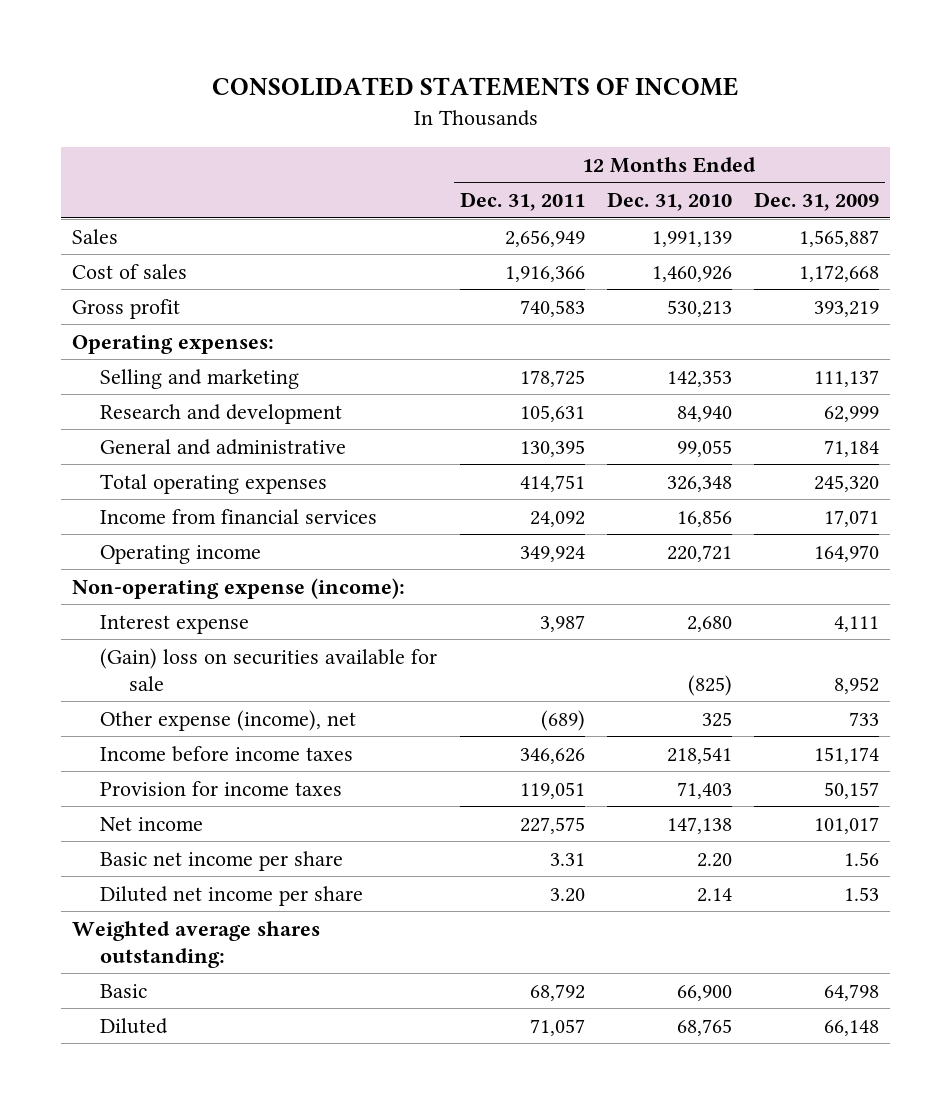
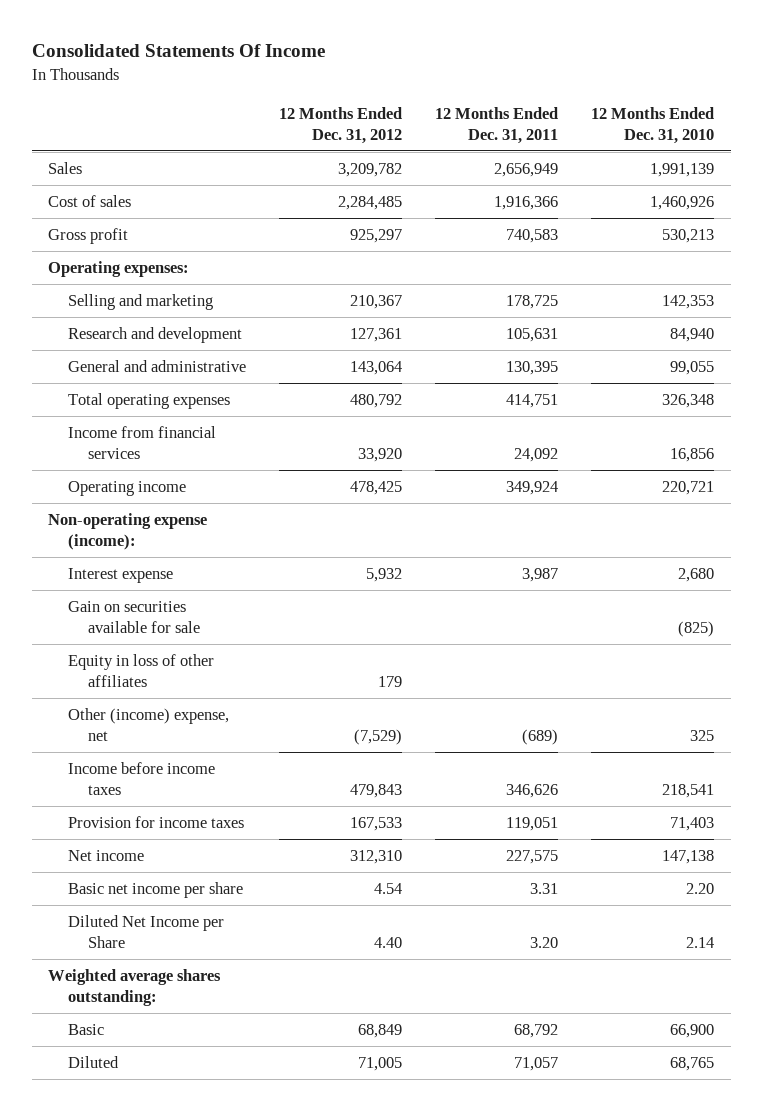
- CONSOLIDATED STATEMENTS OF INCOME
+ Consolidated Statements Of Income
- | 12 Months Ended Dec. 31, 2011 | 12 Months Ended Dec. 31, 2010 | 12 Months Ended Dec. 31, 2009
+ | 12 Months Ended Dec. 31, 2012 | 12 Months Ended Dec. 31, 2011 | 12 Months Ended Dec. 31, 2010
- (Gain) loss on securities available for sale | | (825) | 8,952
- Other expense (income), net | (689) | 325 | 733
+ Gain on securities available for sale | | | (825)
+ Equity in loss of other affiliates | 179 | |
+ Other (income) expense, net | (7,529) | (689) | 325
- Diluted net income per share | 3.20 | 2.14 | 1.53
+ Diluted Net Income per Share | 4.40 | 3.20 | 2.14

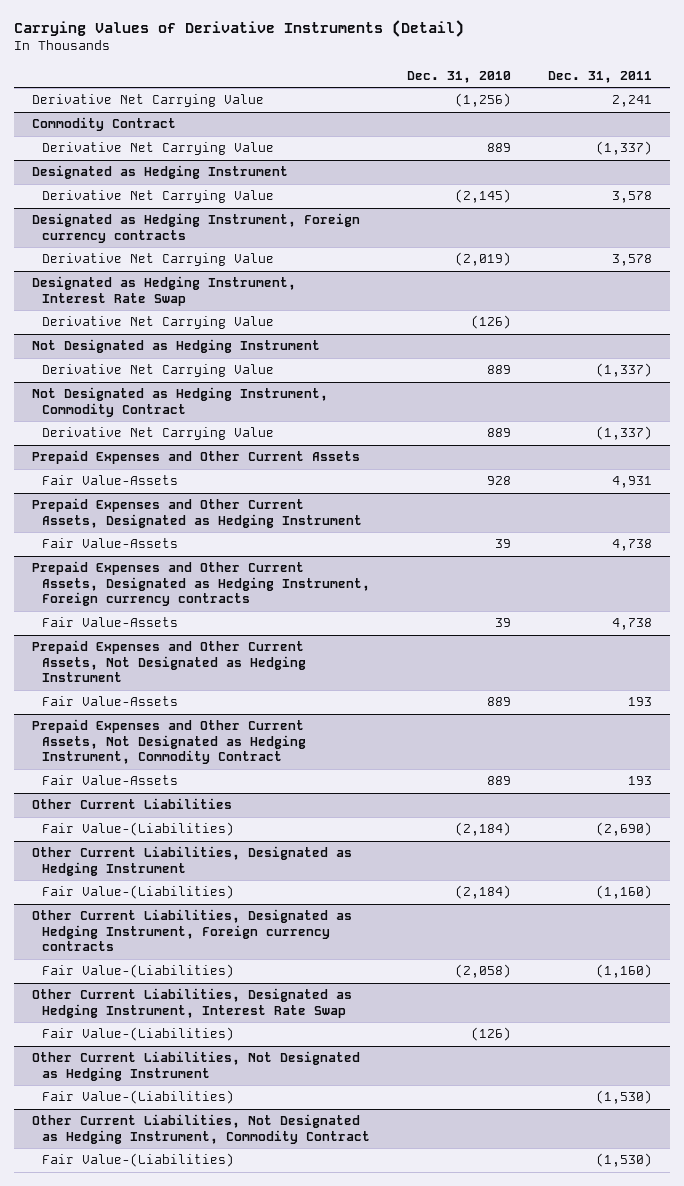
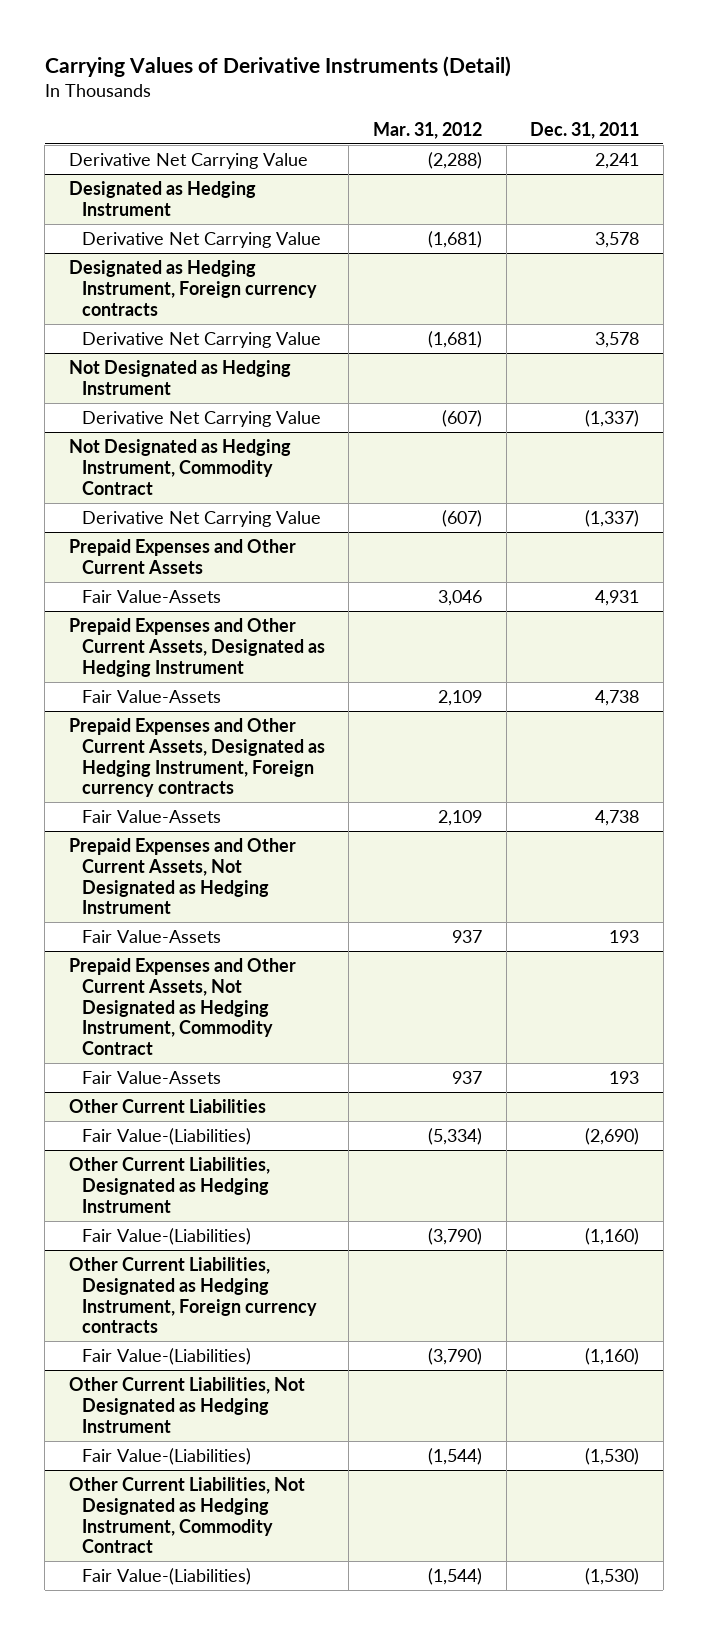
- | Dec. 31, 2010 | Dec. 31, 2011
+ | Mar. 31, 2012 | Dec. 31, 2011
- Commodity Contract
- Derivative Net Carrying Value | 889 | (1,337)
- Designated as Hedging Instrument, Interest Rate Swap
- Derivative Net Carrying Value | (126) |
- Other Current Liabilities, Designated as Hedging Instrument, Interest Rate Swap
- Fair Value-(Liabilities) | (126) |

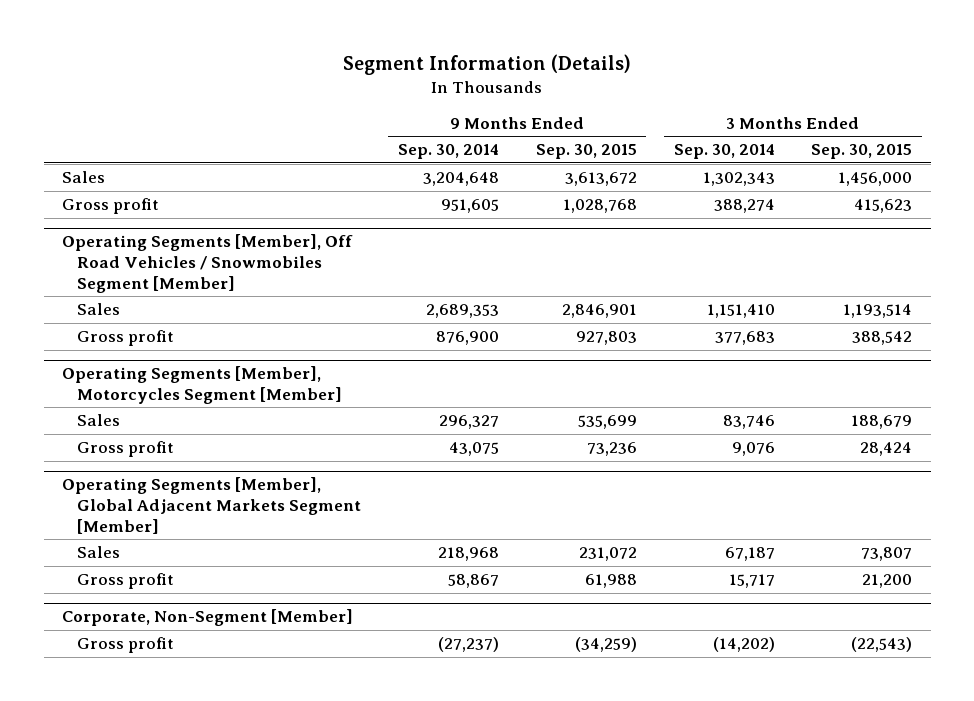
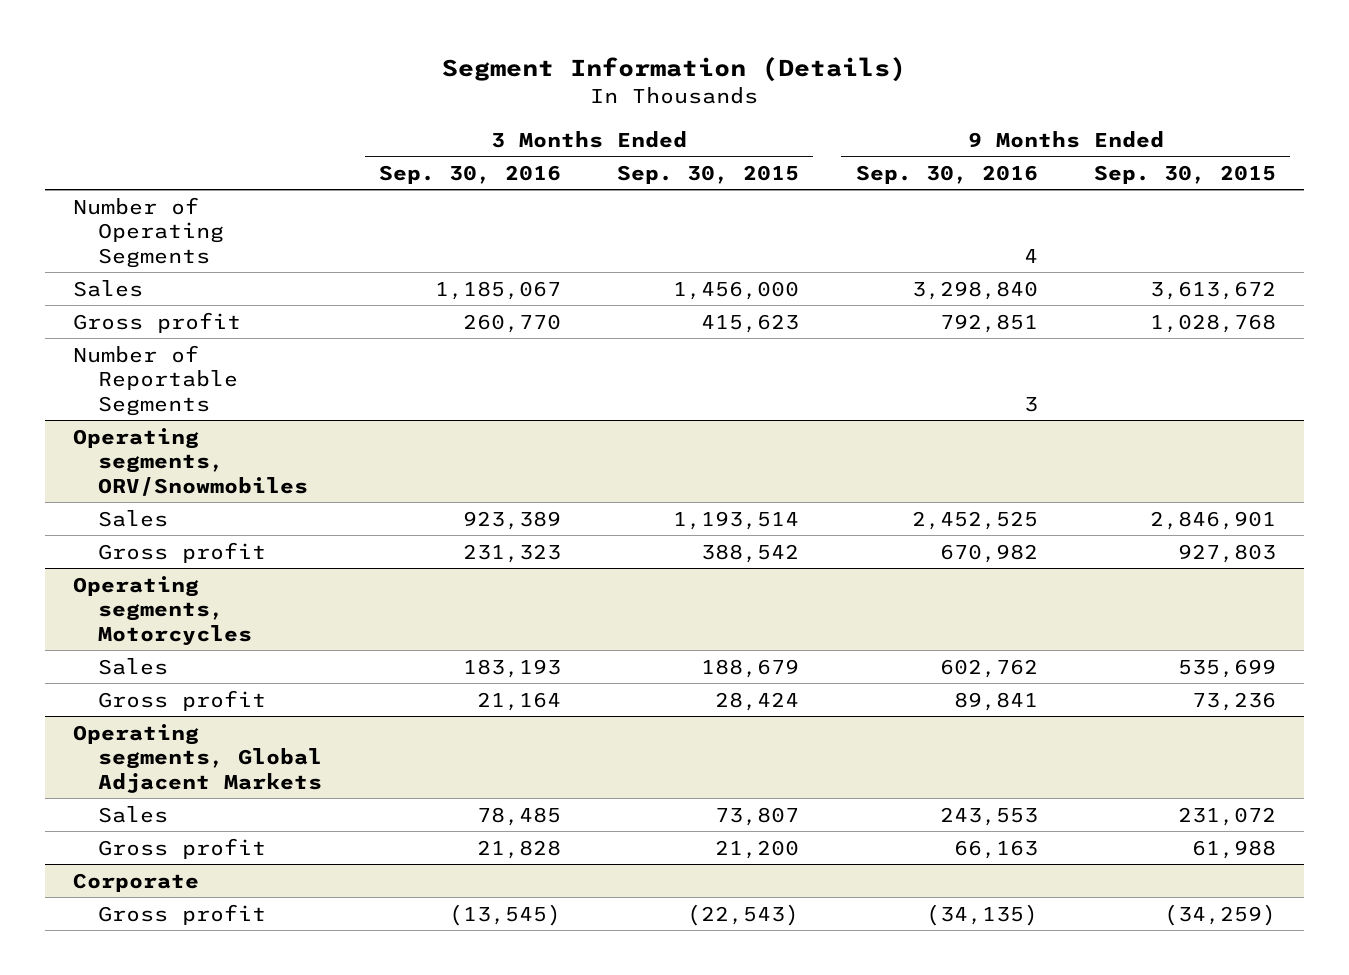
- | 9 Months Ended Sep. 30, 2014 | 9 Months Ended Sep. 30, 2015 | 3 Months Ended Sep. 30, 2014 | 3 Months Ended Sep. 30, 2015
+ | 3 Months Ended Sep. 30, 2016 | 3 Months Ended Sep. 30, 2015 | 9 Months Ended Sep. 30, 2016 | 9 Months Ended Sep. 30, 2015
+ Number of Operating Segments | | | 4 |
- Operating Segments [Member], Off Road Vehicles / Snowmobiles Segment [Member]
+ Number of Reportable Segments | | | 3 |
+ Operating segments, ORV/Snowmobiles
- Operating Segments [Member], Motorcycles Segment [Member]
+ Operating segments, Motorcycles
- Operating Segments [Member], Global Adjacent Markets Segment [Member]
+ Operating segments, Global Adjacent Markets
- Corporate, Non-Segment [Member]
+ Corporate

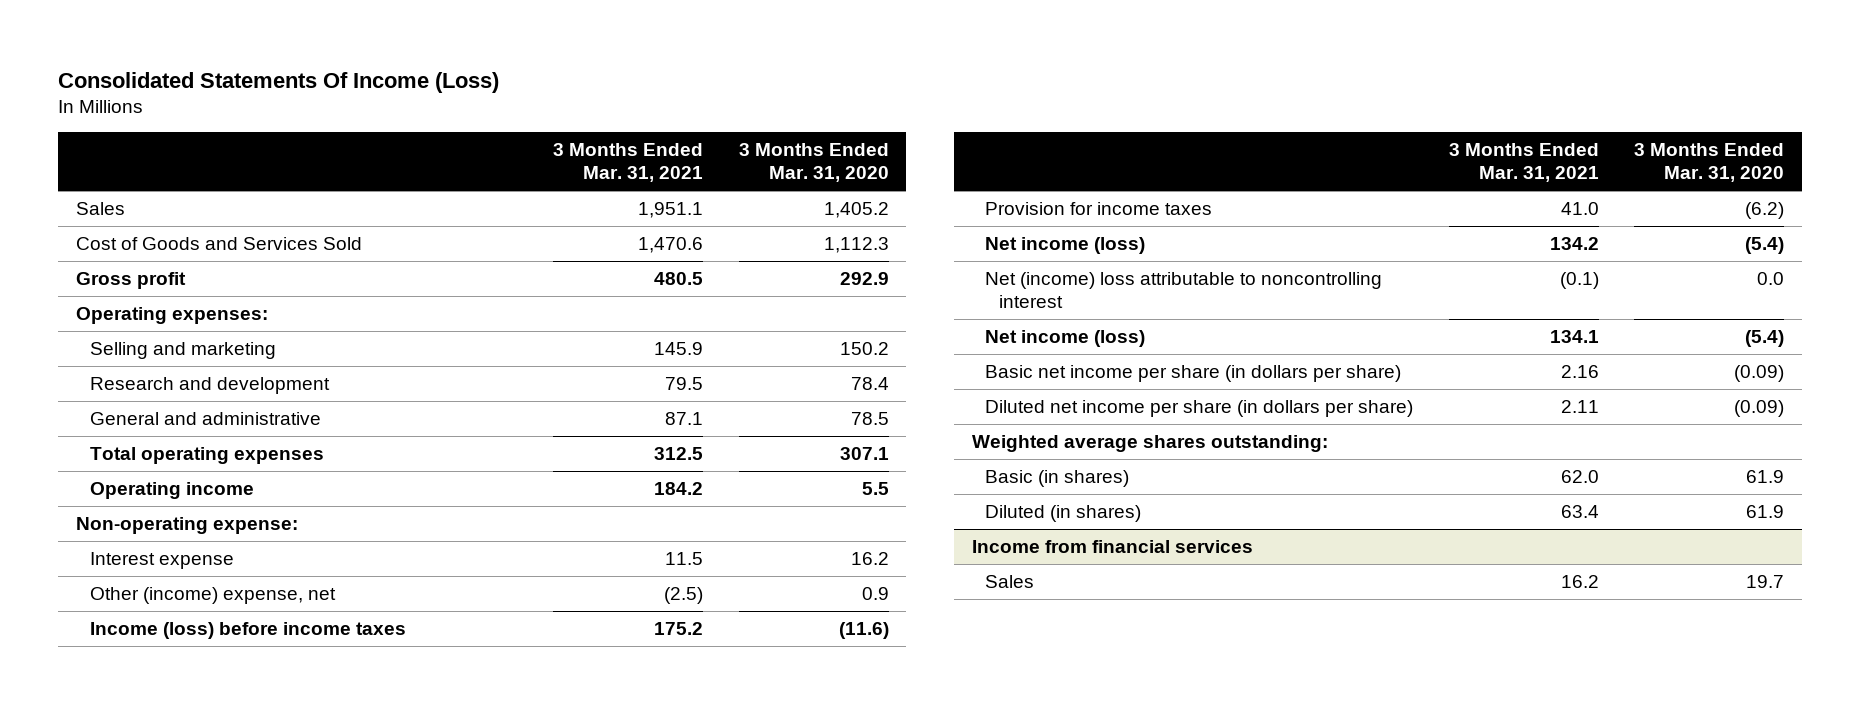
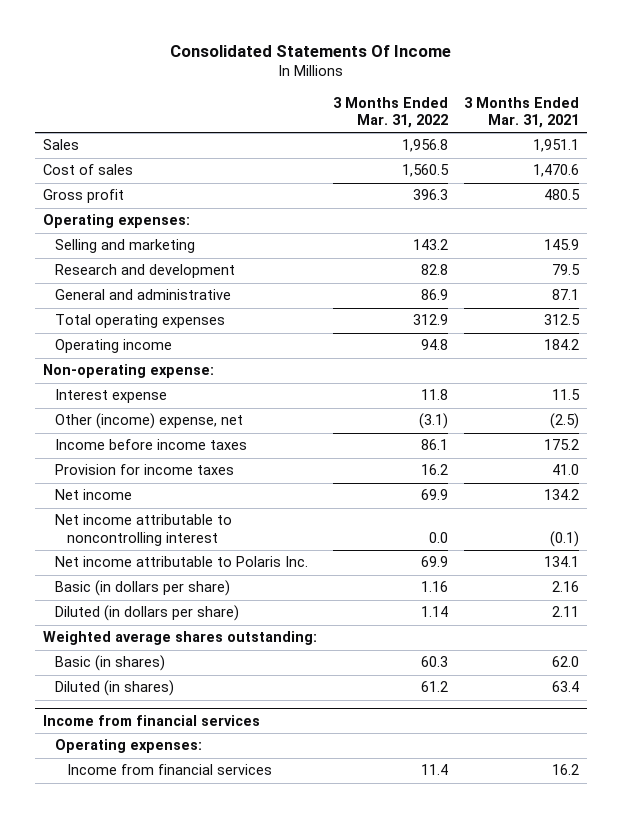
- Consolidated Statements Of Income (Loss)
+ Consolidated Statements Of Income
- | 3 Months Ended Mar. 31, 2021 | 3 Months Ended Mar. 31, 2020
+ | 3 Months Ended Mar. 31, 2022 | 3 Months Ended Mar. 31, 2021
- Cost of Goods and Services Sold | 1,470.6 | 1,112.3
+ Cost of sales | 1,560.5 | 1,470.6
- Income (loss) before income taxes | 175.2 | (11.6)
+ Income before income taxes | 86.1 | 175.2
- Net income (loss) | 134.2 | (5.4)
- Net (income) loss attributable to noncontrolling interest | (0.1) | 0.0
- Net income (loss) | 134.1 | (5.4)
- Basic net income per share (in dollars per share) | 2.16 | (0.09)
- Diluted net income per share (in dollars per share) | 2.11 | (0.09)
+ Net income | 69.9 | 134.2
+ Net income attributable to noncontrolling interest | 0.0 | (0.1)
+ Net income attributable to Polaris Inc. | 69.9 | 134.1
+ Basic (in dollars per share) | 1.16 | 2.16
+ Diluted (in dollars per share) | 1.14 | 2.11
@ Income from financial services
- Sales | 16.2 | 19.7
+ Operating expenses:
+ Income from financial services | 11.4 | 16.2

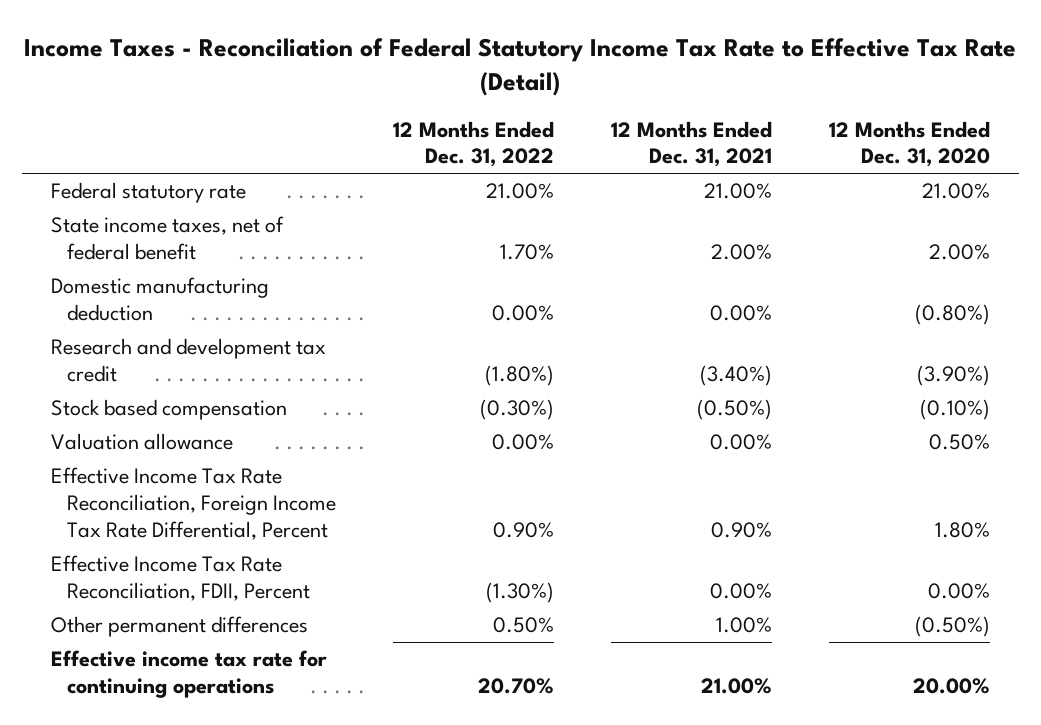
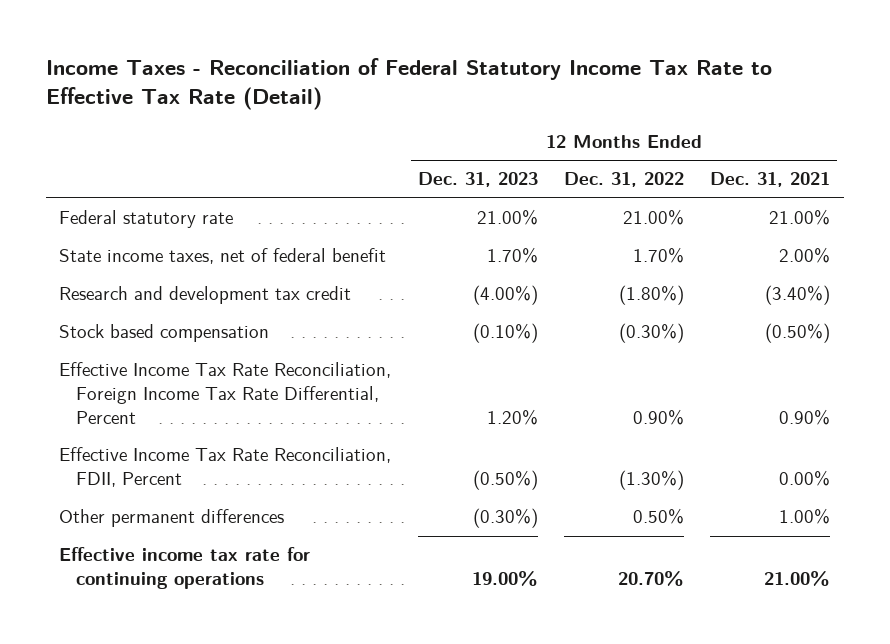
- | 12 Months Ended Dec. 31, 2022 | 12 Months Ended Dec. 31, 2021 | 12 Months Ended Dec. 31, 2020
+ | 12 Months Ended Dec. 31, 2023 | 12 Months Ended Dec. 31, 2022 | 12 Months Ended Dec. 31, 2021
- Domestic manufacturing deduction | 0.00% | 0.00% | (0.80%)
- Valuation allowance | 0.00% | 0.00% | 0.50%

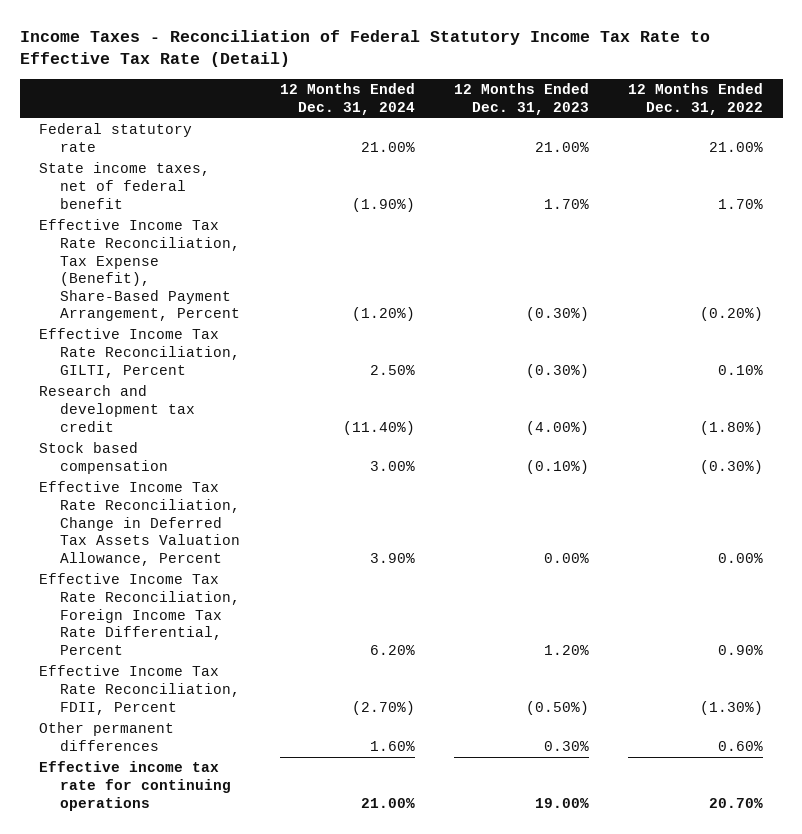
- | 12 Months Ended Dec. 31, 2023 | 12 Months Ended Dec. 31, 2022 | 12 Months Ended Dec. 31, 2021
+ | 12 Months Ended Dec. 31, 2024 | 12 Months Ended Dec. 31, 2023 | 12 Months Ended Dec. 31, 2022
+ Effective Income Tax Rate Reconciliation, Tax Expense (Benefit), Share-Based Payment Arrangement, Percent | (1.20%) | (0.30%) | (0.20%)
+ Effective Income Tax Rate Reconciliation, GILTI, Percent | 2.50% | (0.30%) | 0.10%
+ Effective Income Tax Rate Reconciliation, Change in Deferred Tax Assets Valuation Allowance, Percent | 3.90% | 0.00% | 0.00%
- Other permanent differences | (0.30%) | 0.50% | 1.00%
+ Other permanent differences | 1.60% | 0.30% | 0.60%

